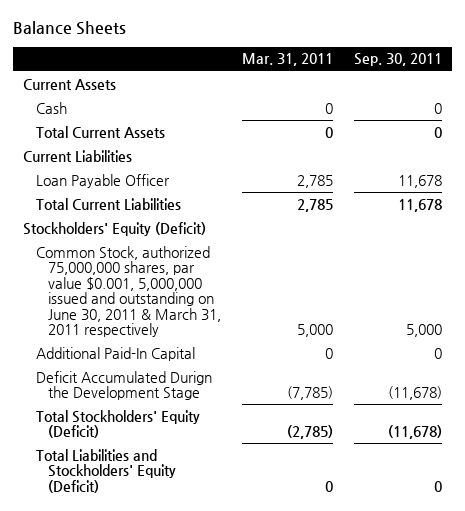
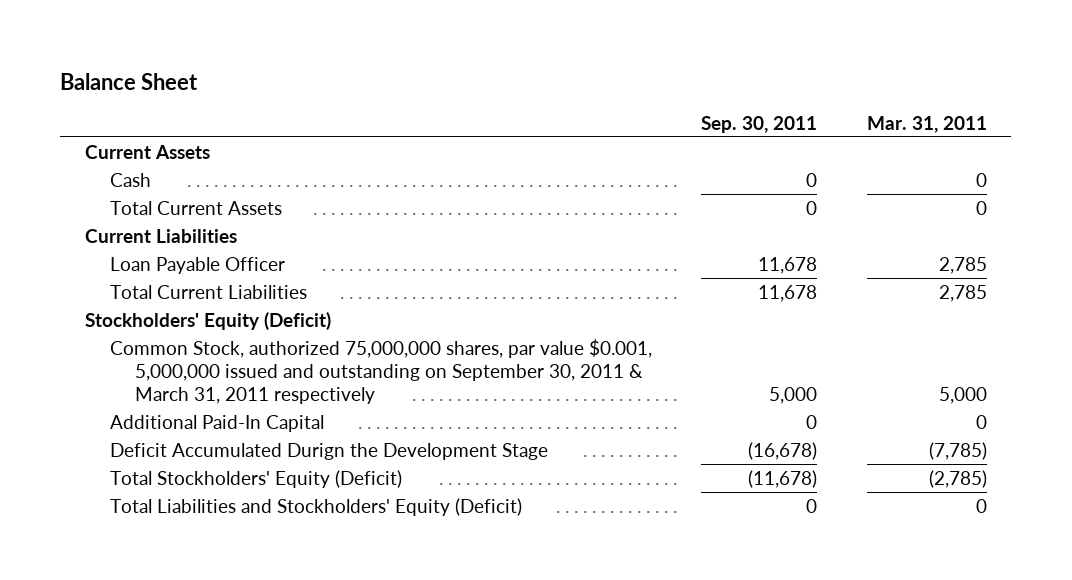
- Balance Sheets
+ Balance Sheet
- | Mar. 31, 2011 | Sep. 30, 2011
+ | Sep. 30, 2011 | Mar. 31, 2011
- Common Stock, authorized 75,000,000 shares, par value $0.001, 5,000,000 issued and outstanding on June 30, 2011 & March 31, 2011 respectively | 5,000 | 5,000
+ Common Stock, authorized 75,000,000 shares, par value $0.001, 5,000,000 issued and outstanding on September 30, 2011 & March 31, 2011 respectively | 5,000 | 5,000
- Deficit Accumulated Durign the Development Stage | (7,785) | (11,678)
+ Deficit Accumulated Durign the Development Stage | (16,678) | (7,785)

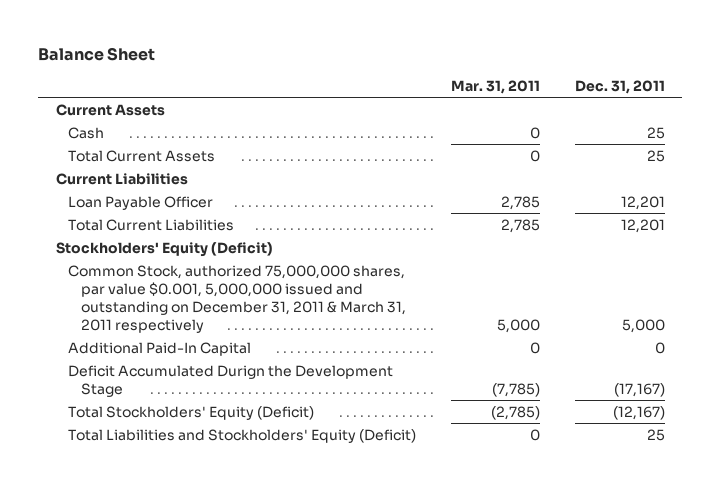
- | Sep. 30, 2011 | Mar. 31, 2011
+ | Mar. 31, 2011 | Dec. 31, 2011
- Common Stock, authorized 75,000,000 shares, par value $0.001, 5,000,000 issued and outstanding on September 30, 2011 & March 31, 2011 respectively | 5,000 | 5,000
+ Common Stock, authorized 75,000,000 shares, par value $0.001, 5,000,000 issued and outstanding on December 31, 2011 & March 31, 2011 respectively | 5,000 | 5,000

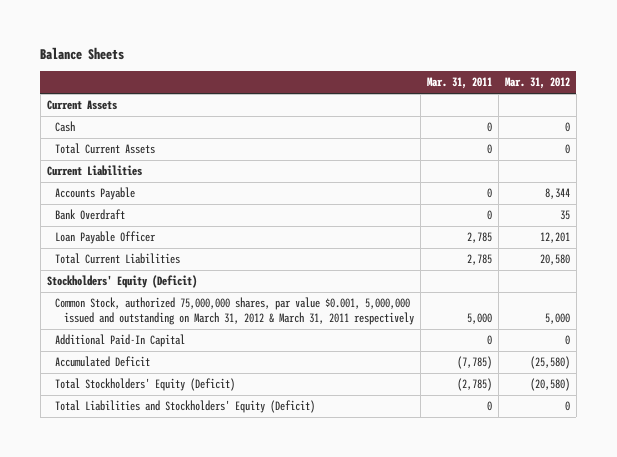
- Balance Sheet
+ Balance Sheets
- | Mar. 31, 2011 | Dec. 31, 2011
+ | Mar. 31, 2011 | Mar. 31, 2012
+ Accounts Payable | 0 | 8,344
+ Bank Overdraft | 0 | 35
- Common Stock, authorized 75,000,000 shares, par value $0.001, 5,000,000 issued and outstanding on December 31, 2011 & March 31, 2011 respectively | 5,000 | 5,000
+ Common Stock, authorized 75,000,000 shares, par value $0.001, 5,000,000 issued and outstanding on March 31, 2012 & March 31, 2011 respectively | 5,000 | 5,000
- Deficit Accumulated Durign the Development Stage | (7,785) | (17,167)
+ Accumulated Deficit | (7,785) | (25,580)

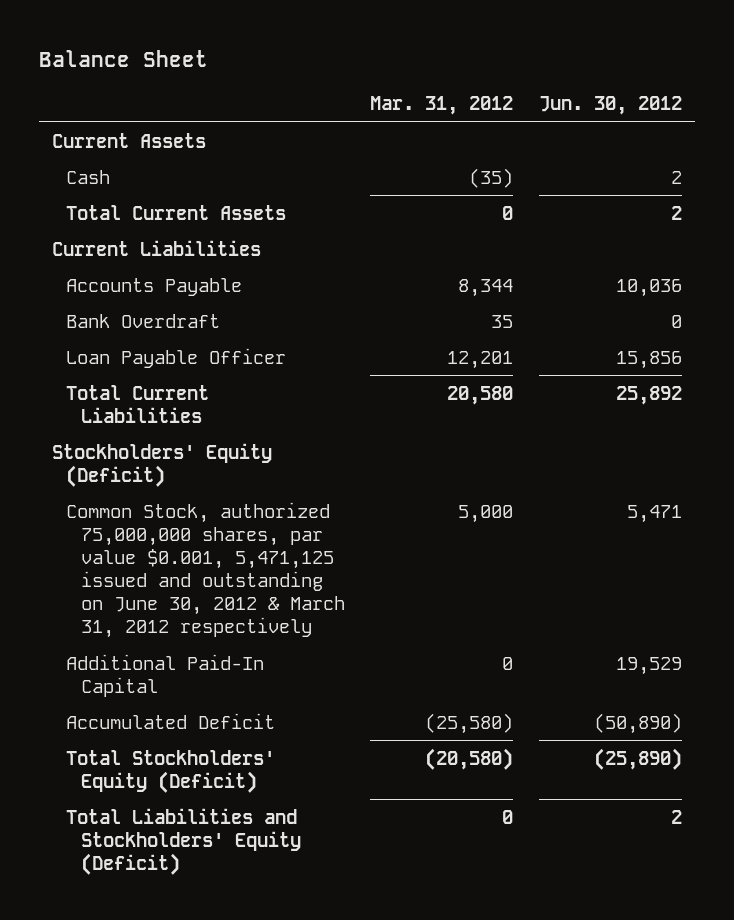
- Balance Sheets
+ Balance Sheet
- | Mar. 31, 2011 | Mar. 31, 2012
+ | Mar. 31, 2012 | Jun. 30, 2012
- Cash | 0 | 0
+ Cash | (35) | 2
- Common Stock, authorized 75,000,000 shares, par value $0.001, 5,000,000 issued and outstanding on March 31, 2012 & March 31, 2011 respectively | 5,000 | 5,000
+ Common Stock, authorized 75,000,000 shares, par value $0.001, 5,471,125 issued and outstanding on June 30, 2012 & March 31, 2012 respectively | 5,000 | 5,471

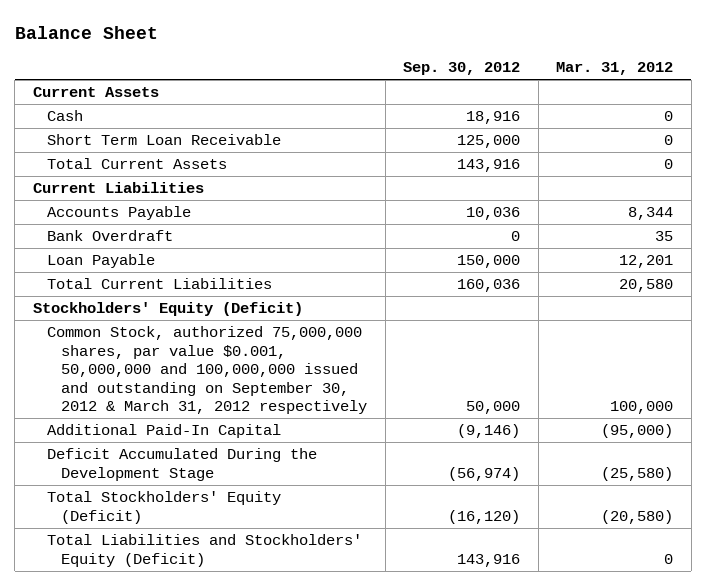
- | Mar. 31, 2012 | Jun. 30, 2012
+ | Sep. 30, 2012 | Mar. 31, 2012
- Cash | (35) | 2
+ Cash | 18,916 | 0
+ Short Term Loan Receivable | 125,000 | 0
- Loan Payable Officer | 12,201 | 15,856
+ Loan Payable | 150,000 | 12,201
- Common Stock, authorized 75,000,000 shares, par value $0.001, 5,471,125 issued and outstanding on June 30, 2012 & March 31, 2012 respectively | 5,000 | 5,471
- Additional Paid-In Capital | 0 | 19,529
- Accumulated Deficit | (25,580) | (50,890)
+ Common Stock, authorized 75,000,000 shares, par value $0.001, 50,000,000 and 100,000,000 issued and outstanding on September 30, 2012 & March 31, 2012 respectively | 50,000 | 100,000
+ Additional Paid-In Capital | (9,146) | (95,000)
+ Deficit Accumulated During the Development Stage | (56,974) | (25,580)

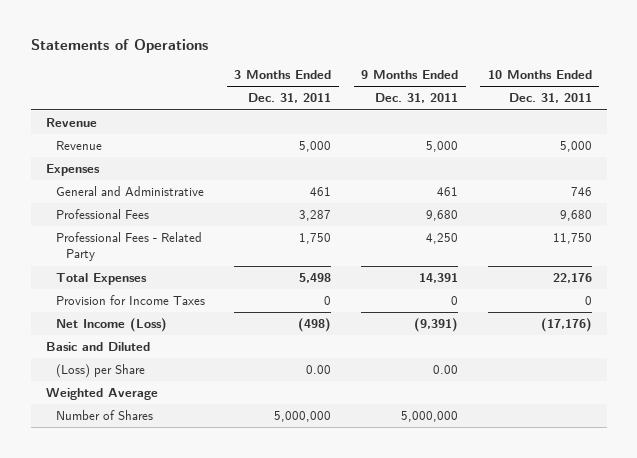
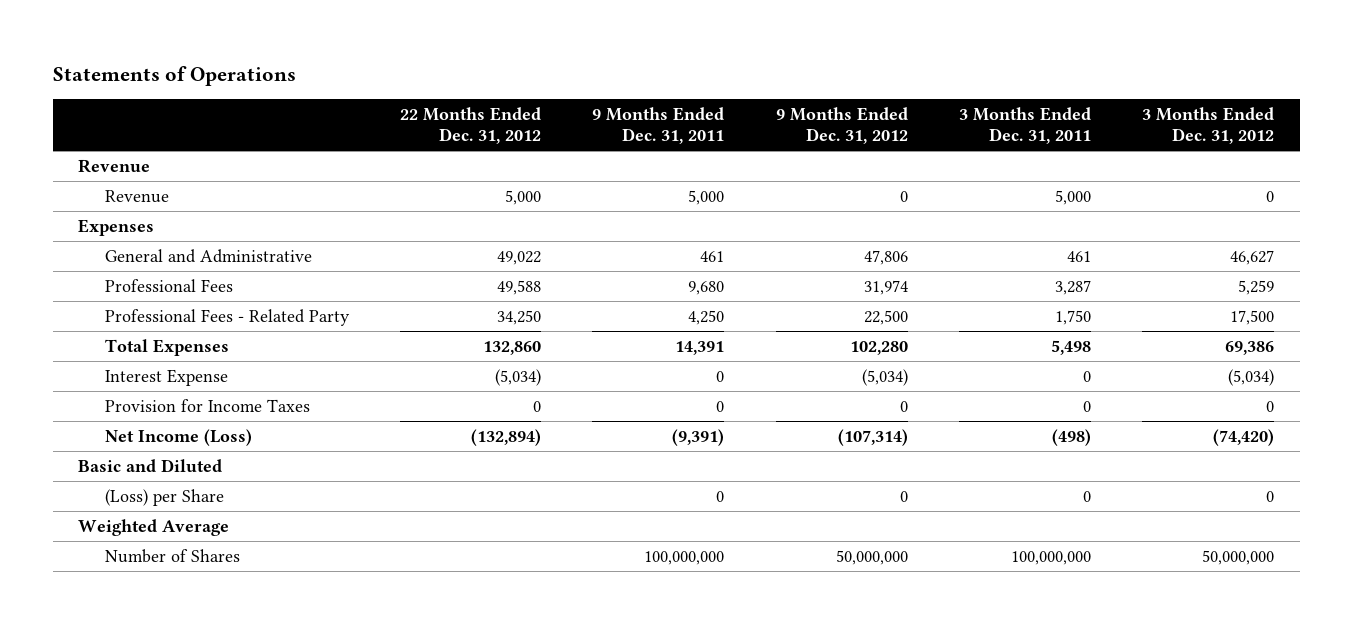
- | 3 Months Ended Dec. 31, 2011 | 9 Months Ended Dec. 31, 2011 | 10 Months Ended Dec. 31, 2011
+ | 22 Months Ended Dec. 31, 2012 | 9 Months Ended Dec. 31, 2011 | 9 Months Ended Dec. 31, 2012 | 3 Months Ended Dec. 31, 2011 | 3 Months Ended Dec. 31, 2012
+ Interest Expense | (5,034) | 0 | (5,034) | 0 | (5,034)
- (Loss) per Share | 0.00 | 0.00 |
+ (Loss) per Share | | 0 | 0 | 0 | 0
- Number of Shares | 5,000,000 | 5,000,000 |
+ Number of Shares | | 100,000,000 | 50,000,000 | 100,000,000 | 50,000,000

